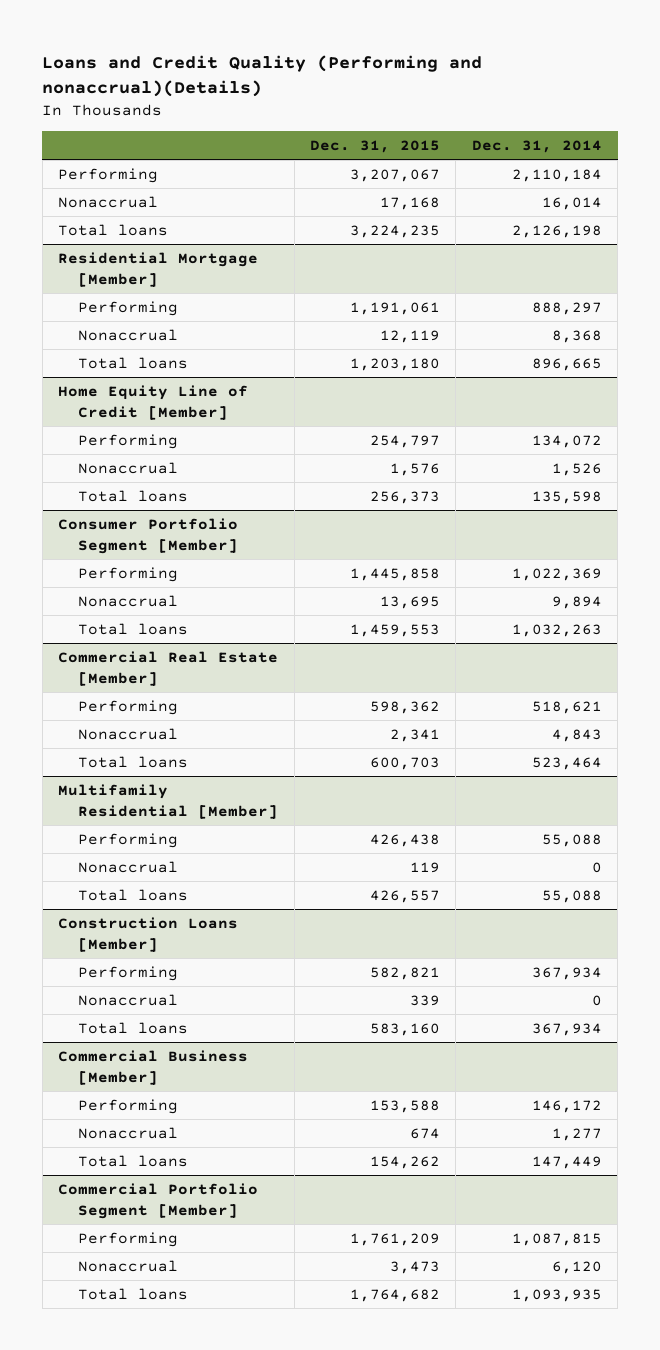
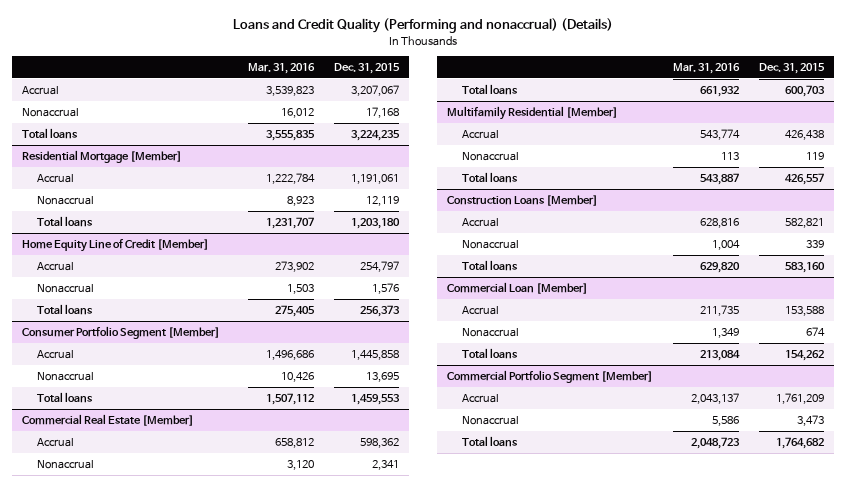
- Loans and Credit Quality (Performing and nonaccrual)(Details)
+ Loans and Credit Quality (Performing and nonaccrual) (Details)
- | Dec. 31, 2015 | Dec. 31, 2014
+ | Mar. 31, 2016 | Dec. 31, 2015
- Performing | 3,207,067 | 2,110,184
+ Accrual | 3,539,823 | 3,207,067
@ Residential Mortgage [Member]
- Performing | 1,191,061 | 888,297
+ Accrual | 1,222,784 | 1,191,061
@ Home Equity Line of Credit [Member]
- Performing | 254,797 | 134,072
+ Accrual | 273,902 | 254,797
@ Consumer Portfolio Segment [Member]
- Performing | 1,445,858 | 1,022,369
+ Accrual | 1,496,686 | 1,445,858
@ Commercial Real Estate [Member]
- Performing | 598,362 | 518,621
+ Accrual | 658,812 | 598,362
@ Multifamily Residential [Member]
- Performing | 426,438 | 55,088
+ Accrual | 543,774 | 426,438
@ Construction Loans [Member]
- Performing | 582,821 | 367,934
+ Accrual | 628,816 | 582,821
- Commercial Business [Member]
- Performing | 153,588 | 146,172
+ Commercial Loan [Member]
+ Accrual | 211,735 | 153,588
@ Commercial Portfolio Segment [Member]
- Performing | 1,761,209 | 1,087,815
+ Accrual | 2,043,137 | 1,761,209

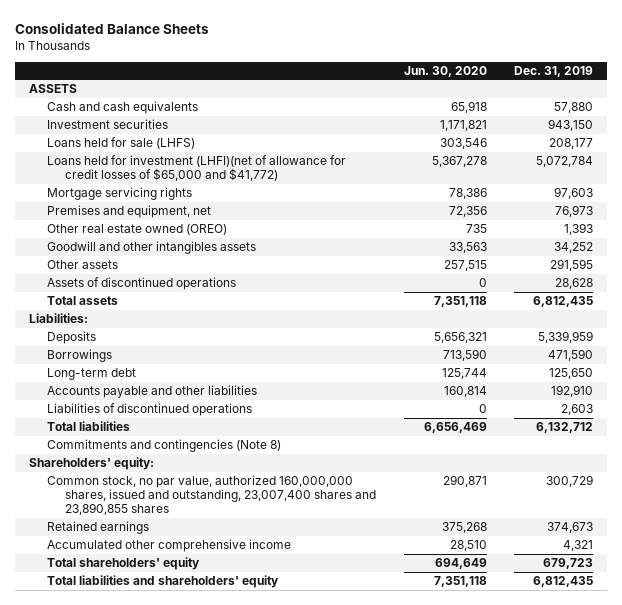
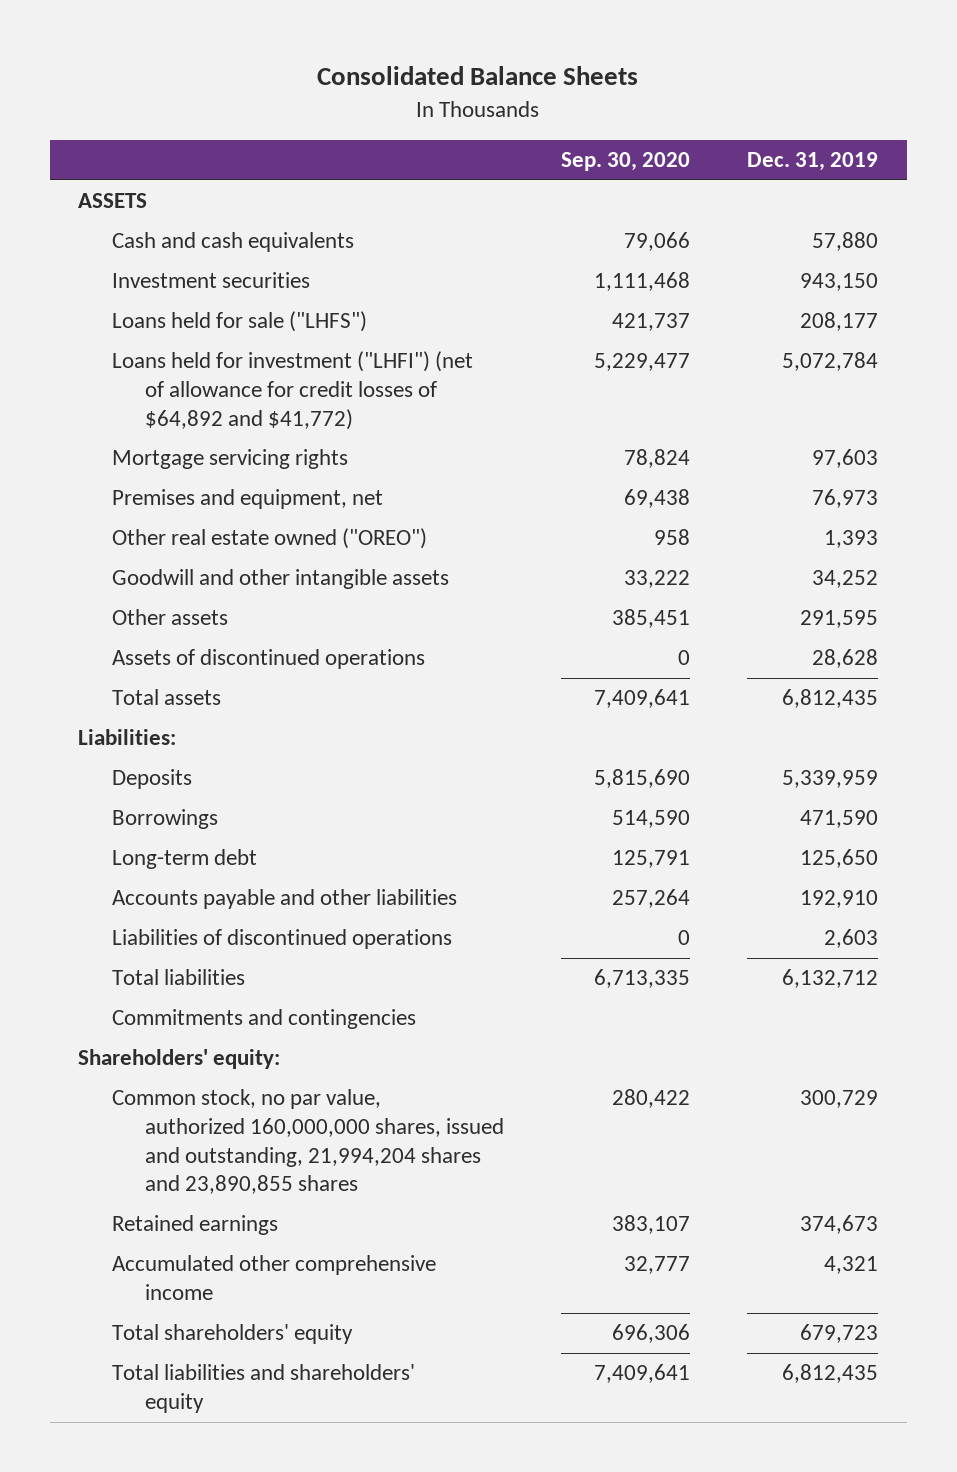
- | Jun. 30, 2020 | Dec. 31, 2019
+ | Sep. 30, 2020 | Dec. 31, 2019
- Loans held for sale (LHFS) | 303,546 | 208,177
- Loans held for investment (LHFI)(net of allowance for credit losses of $65,000 and $41,772) | 5,367,278 | 5,072,784
+ Loans held for sale ("LHFS") | 421,737 | 208,177
+ Loans held for investment ("LHFI") (net of allowance for credit losses of $64,892 and $41,772) | 5,229,477 | 5,072,784
- Other real estate owned (OREO) | 735 | 1,393
- Goodwill and other intangibles assets | 33,563 | 34,252
+ Other real estate owned ("OREO") | 958 | 1,393
+ Goodwill and other intangible assets | 33,222 | 34,252
- Commitments and contingencies (Note 8)
+ Commitments and contingencies
- Common stock, no par value, authorized 160,000,000 shares, issued and outstanding, 23,007,400 shares and 23,890,855 shares | 290,871 | 300,729
+ Common stock, no par value, authorized 160,000,000 shares, issued and outstanding, 21,994,204 shares and 23,890,855 shares | 280,422 | 300,729

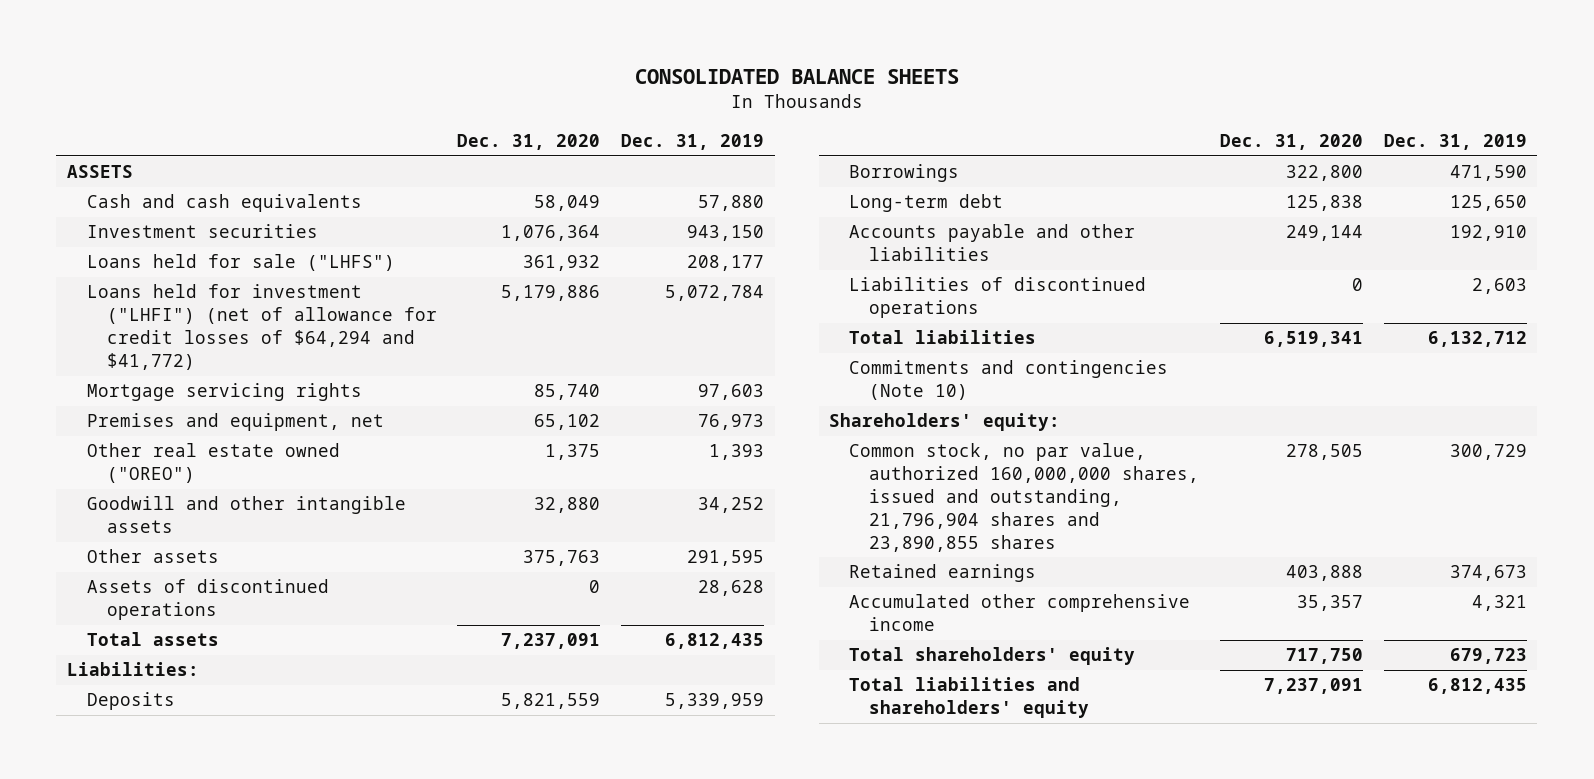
- Consolidated Balance Sheets
+ CONSOLIDATED BALANCE SHEETS
- | Sep. 30, 2020 | Dec. 31, 2019
+ | Dec. 31, 2020 | Dec. 31, 2019
- Loans held for investment ("LHFI") (net of allowance for credit losses of $64,892 and $41,772) | 5,229,477 | 5,072,784
+ Loans held for investment ("LHFI") (net of allowance for credit losses of $64,294 and $41,772) | 5,179,886 | 5,072,784
- Commitments and contingencies
+ Commitments and contingencies (Note 10)
- Common stock, no par value, authorized 160,000,000 shares, issued and outstanding, 21,994,204 shares and 23,890,855 shares | 280,422 | 300,729
+ Common stock, no par value, authorized 160,000,000 shares, issued and outstanding, 21,796,904 shares and 23,890,855 shares | 278,505 | 300,729

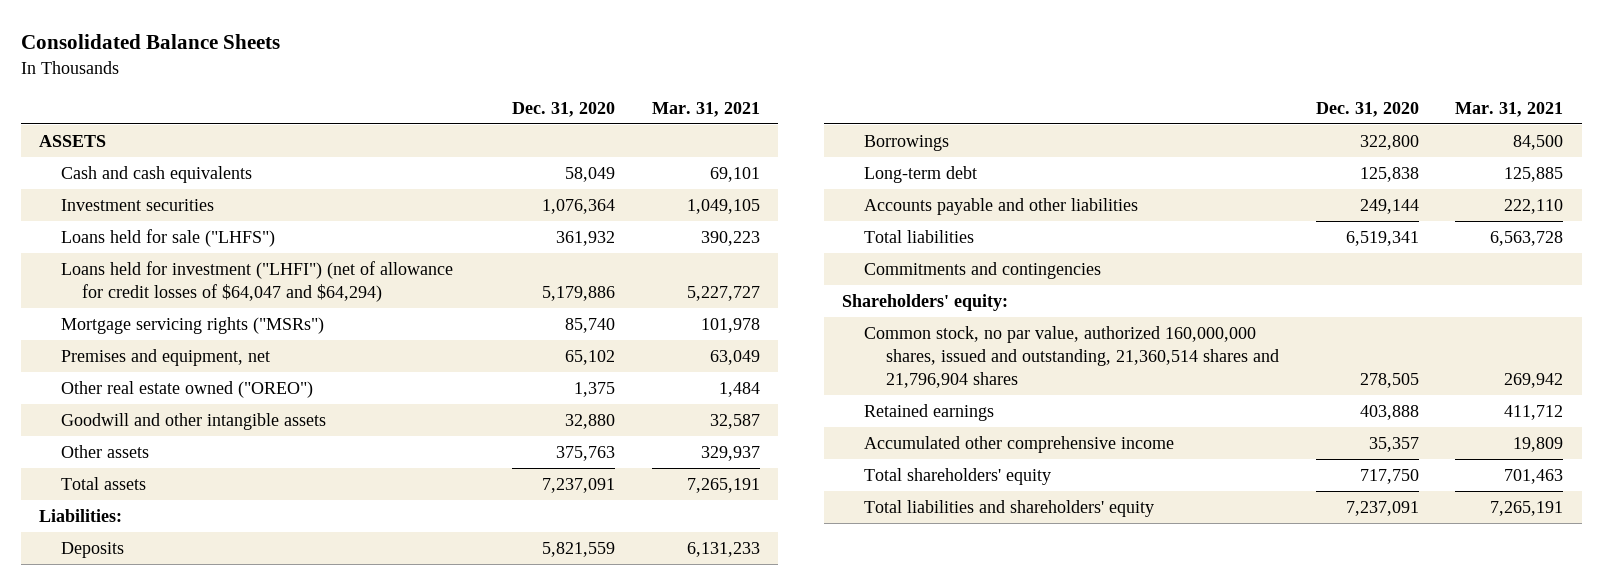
- CONSOLIDATED BALANCE SHEETS
+ Consolidated Balance Sheets
- | Dec. 31, 2020 | Dec. 31, 2019
+ | Dec. 31, 2020 | Mar. 31, 2021
- Loans held for investment ("LHFI") (net of allowance for credit losses of $64,294 and $41,772) | 5,179,886 | 5,072,784
- Mortgage servicing rights | 85,740 | 97,603
+ Loans held for investment ("LHFI") (net of allowance for credit losses of $64,047 and $64,294) | 5,179,886 | 5,227,727
+ Mortgage servicing rights ("MSRs") | 85,740 | 101,978
- Assets of discontinued operations | 0 | 28,628
- Liabilities of discontinued operations | 0 | 2,603
- Commitments and contingencies (Note 10)
+ Commitments and contingencies
- Common stock, no par value, authorized 160,000,000 shares, issued and outstanding, 21,796,904 shares and 23,890,855 shares | 278,505 | 300,729
+ Common stock, no par value, authorized 160,000,000 shares, issued and outstanding, 21,360,514 shares and 21,796,904 shares | 278,505 | 269,942

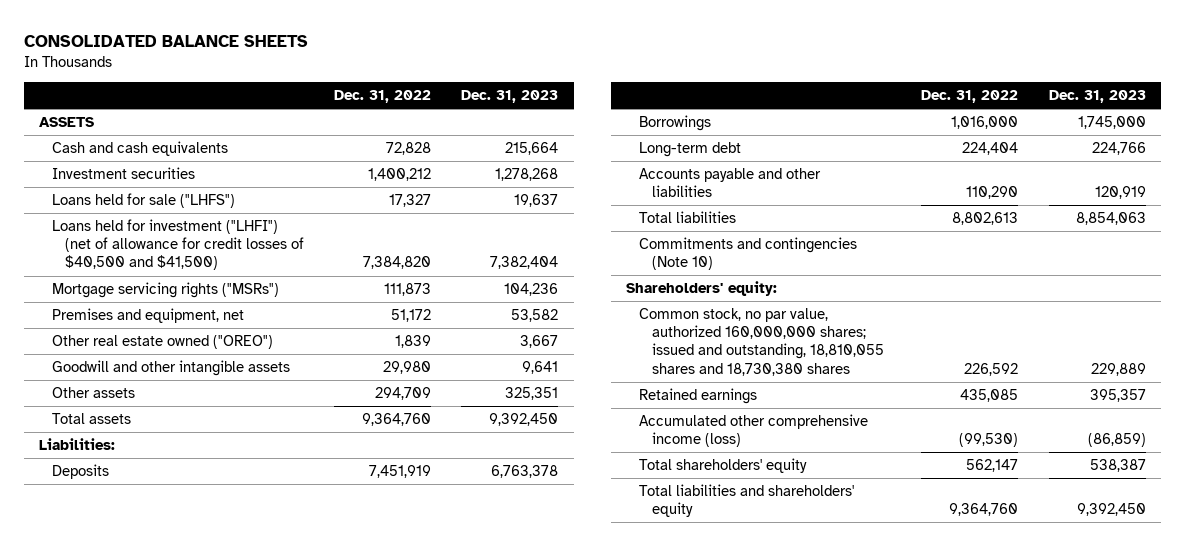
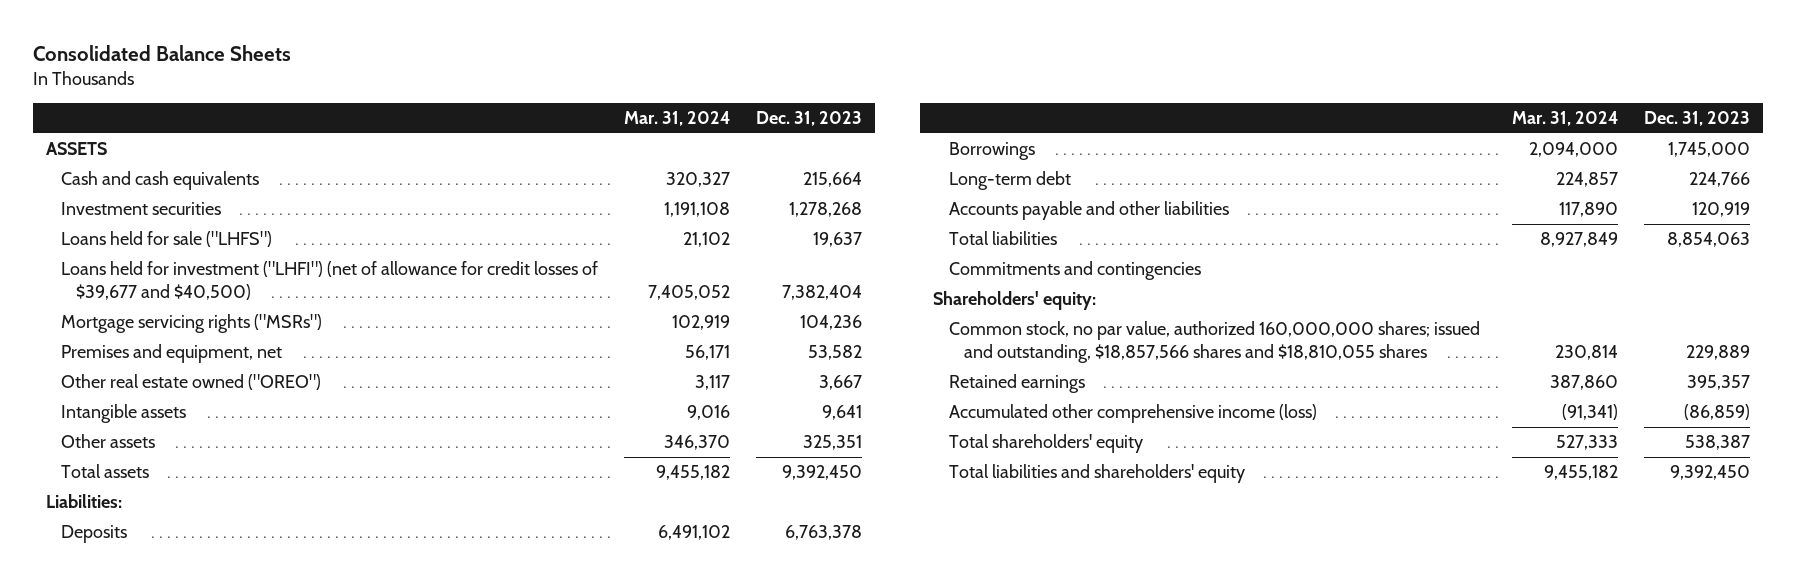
- CONSOLIDATED BALANCE SHEETS
+ Consolidated Balance Sheets
- | Dec. 31, 2022 | Dec. 31, 2023
+ | Mar. 31, 2024 | Dec. 31, 2023
- Loans held for investment ("LHFI") (net of allowance for credit losses of $40,500 and $41,500) | 7,384,820 | 7,382,404
+ Loans held for investment ("LHFI") (net of allowance for credit losses of $39,677 and $40,500) | 7,405,052 | 7,382,404
- Goodwill and other intangible assets | 29,980 | 9,641
+ Intangible assets | 9,016 | 9,641
- Commitments and contingencies (Note 10)
+ Commitments and contingencies
- Common stock, no par value, authorized 160,000,000 shares; issued and outstanding, 18,810,055 shares and 18,730,380 shares | 226,592 | 229,889
+ Common stock, no par value, authorized 160,000,000 shares; issued and outstanding, $18,857,566 shares and $18,810,055 shares | 230,814 | 229,889

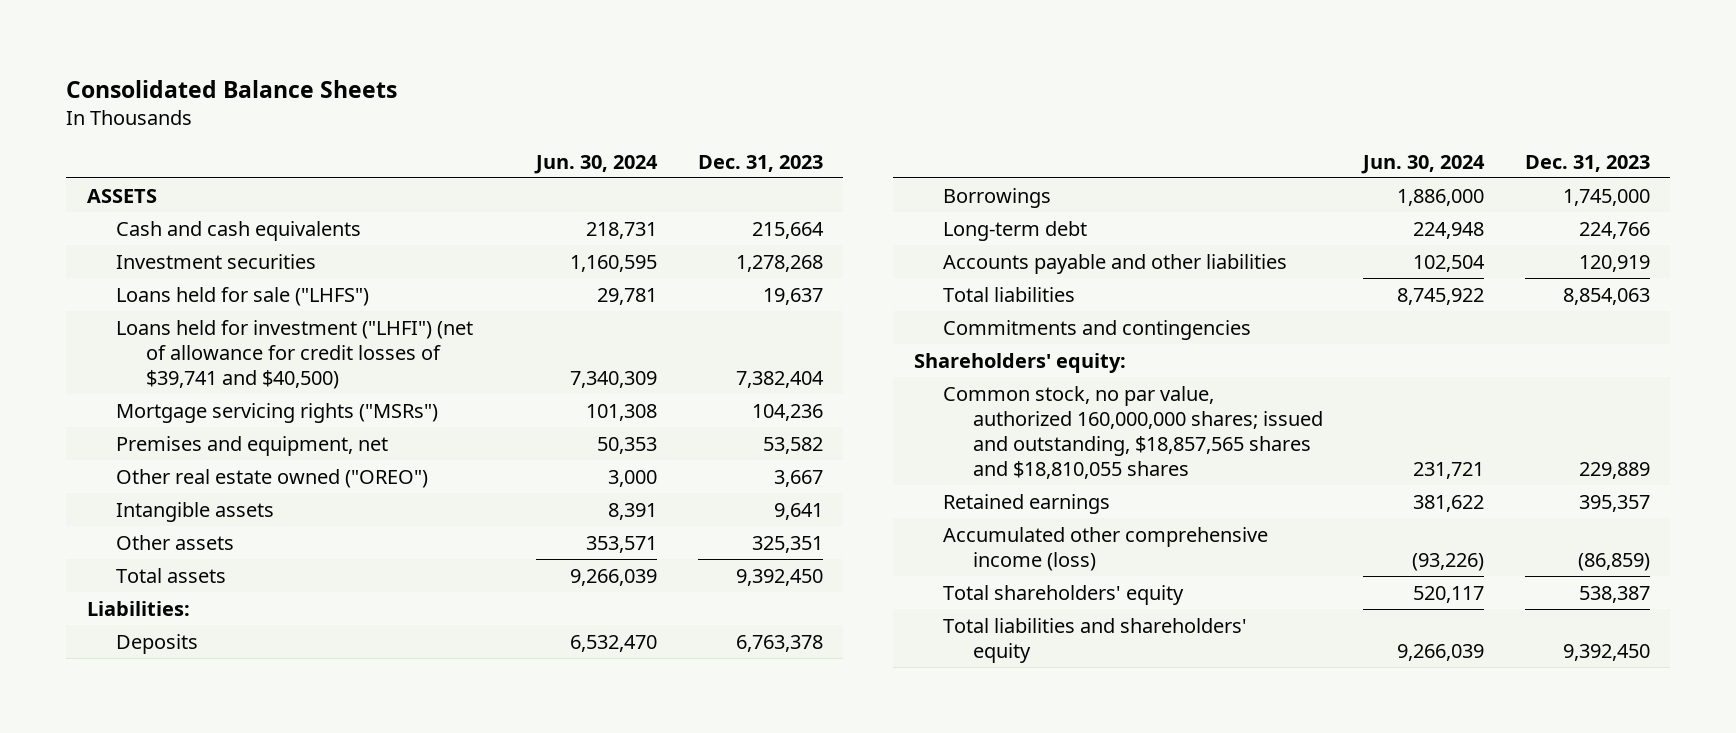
- | Mar. 31, 2024 | Dec. 31, 2023
+ | Jun. 30, 2024 | Dec. 31, 2023
- Loans held for investment ("LHFI") (net of allowance for credit losses of $39,677 and $40,500) | 7,405,052 | 7,382,404
+ Loans held for investment ("LHFI") (net of allowance for credit losses of $39,741 and $40,500) | 7,340,309 | 7,382,404
- Common stock, no par value, authorized 160,000,000 shares; issued and outstanding, $18,857,566 shares and $18,810,055 shares | 230,814 | 229,889
+ Common stock, no par value, authorized 160,000,000 shares; issued and outstanding, $18,857,565 shares and $18,810,055 shares | 231,721 | 229,889

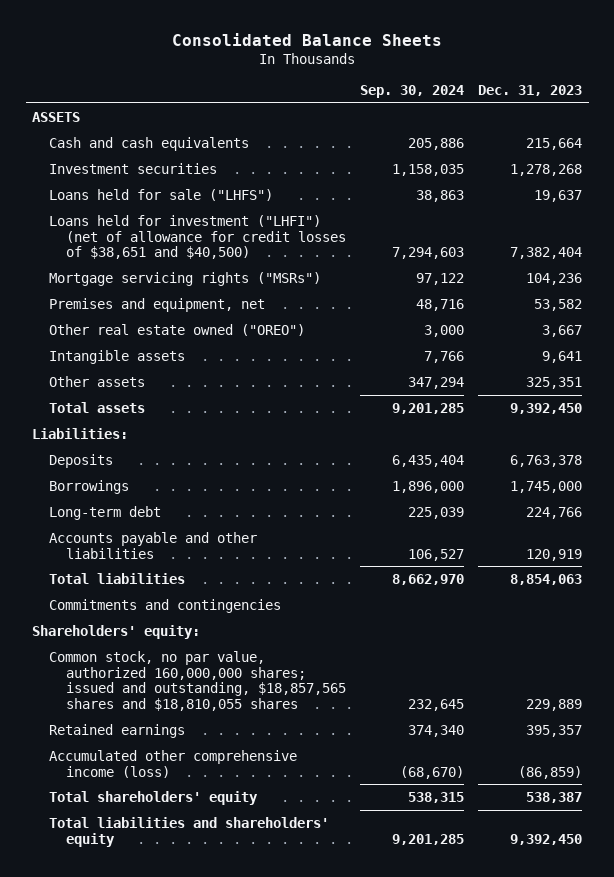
- | Jun. 30, 2024 | Dec. 31, 2023
+ | Sep. 30, 2024 | Dec. 31, 2023
- Loans held for investment ("LHFI") (net of allowance for credit losses of $39,741 and $40,500) | 7,340,309 | 7,382,404
+ Loans held for investment ("LHFI") (net of allowance for credit losses of $38,651 and $40,500) | 7,294,603 | 7,382,404

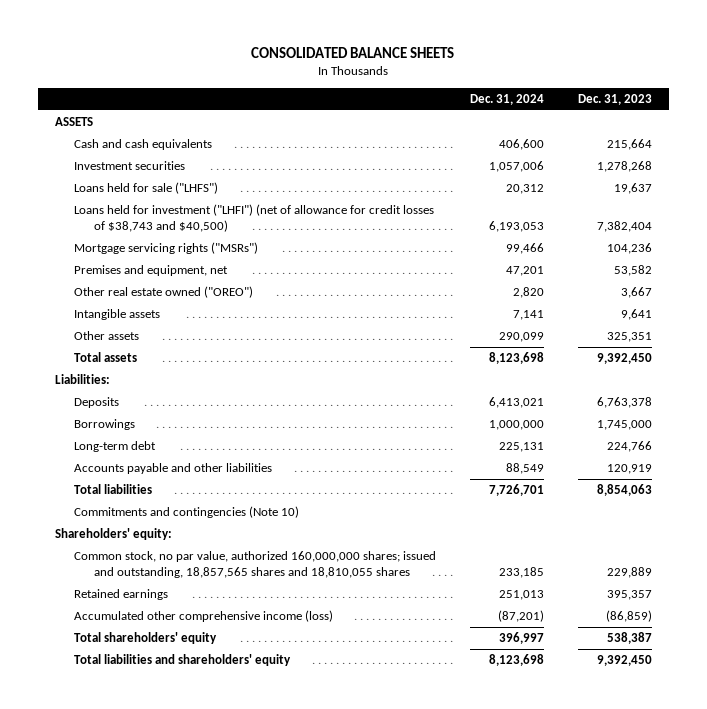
- Consolidated Balance Sheets
+ CONSOLIDATED BALANCE SHEETS
- | Sep. 30, 2024 | Dec. 31, 2023
+ | Dec. 31, 2024 | Dec. 31, 2023
- Loans held for investment ("LHFI") (net of allowance for credit losses of $38,651 and $40,500) | 7,294,603 | 7,382,404
+ Loans held for investment ("LHFI") (net of allowance for credit losses of $38,743 and $40,500) | 6,193,053 | 7,382,404
- Commitments and contingencies
+ Commitments and contingencies (Note 10)
- Common stock, no par value, authorized 160,000,000 shares; issued and outstanding, $18,857,565 shares and $18,810,055 shares | 232,645 | 229,889
+ Common stock, no par value, authorized 160,000,000 shares; issued and outstanding, 18,857,565 shares and 18,810,055 shares | 233,185 | 229,889

